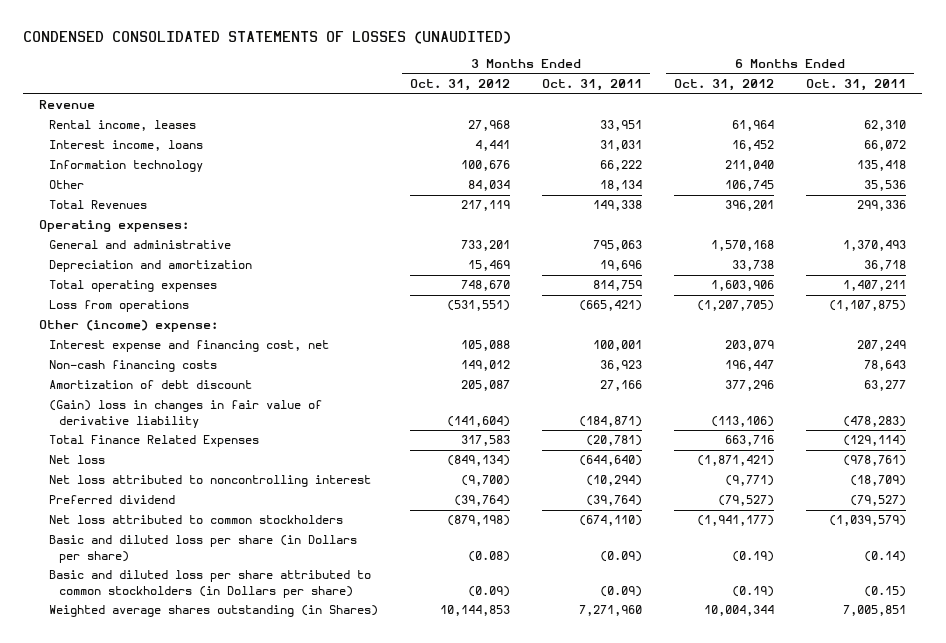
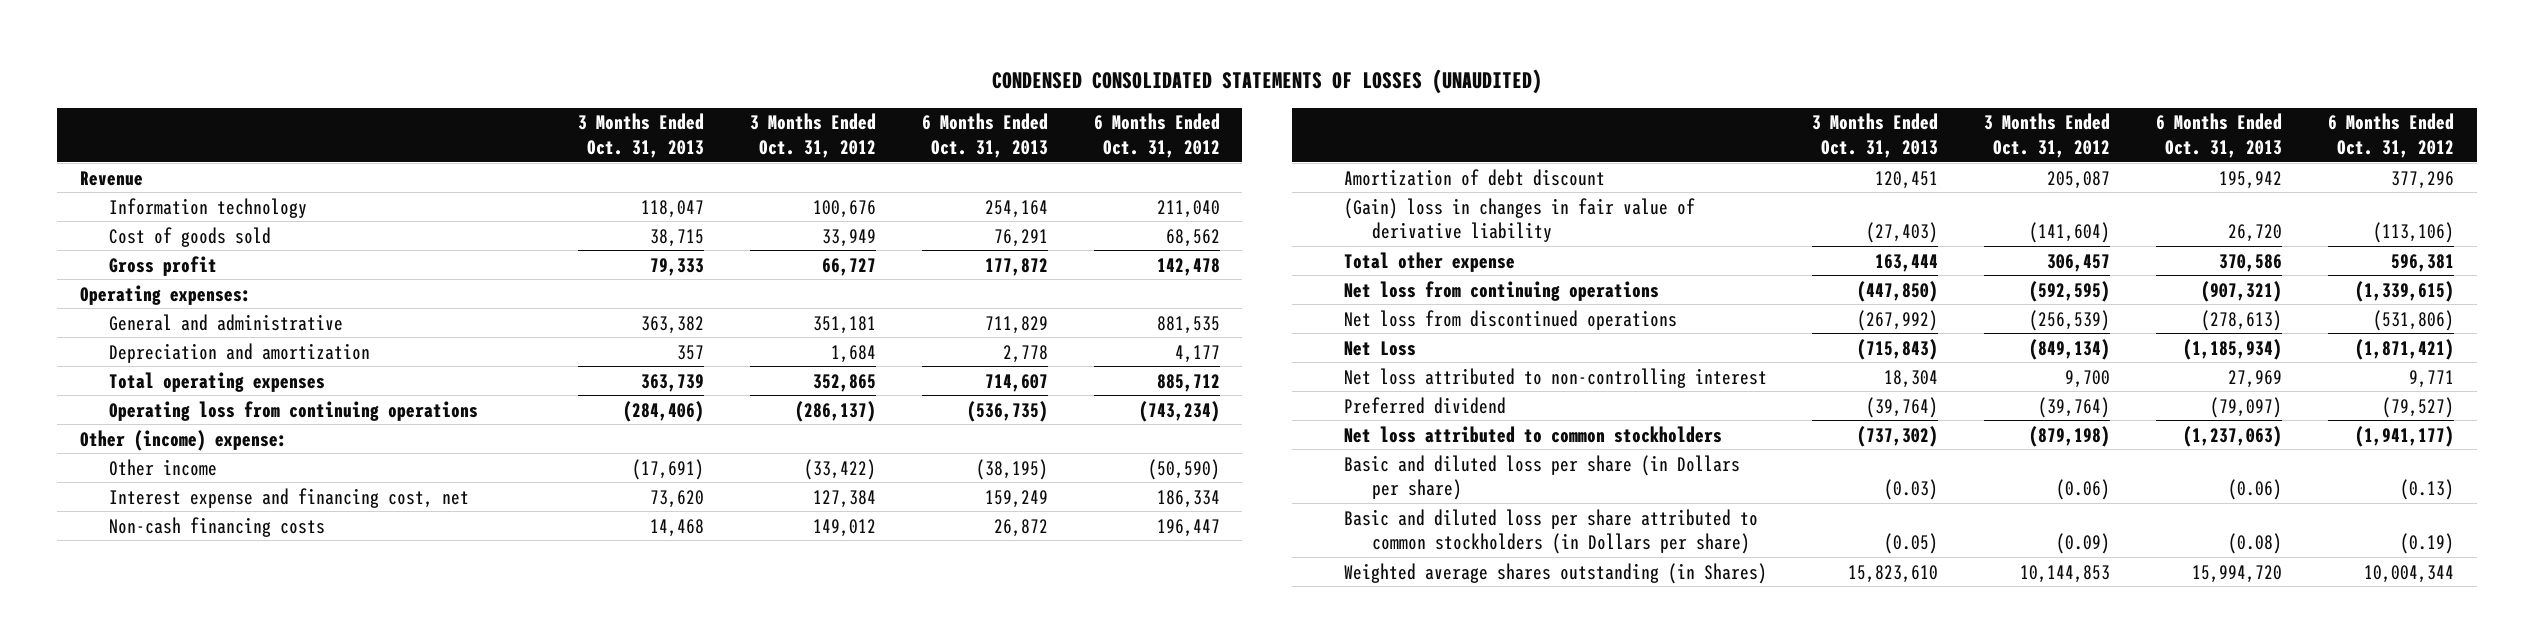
- | 3 Months Ended Oct. 31, 2012 | 3 Months Ended Oct. 31, 2011 | 6 Months Ended Oct. 31, 2012 | 6 Months Ended Oct. 31, 2011
+ | 3 Months Ended Oct. 31, 2013 | 3 Months Ended Oct. 31, 2012 | 6 Months Ended Oct. 31, 2013 | 6 Months Ended Oct. 31, 2012
- Rental income, leases | 27,968 | 33,951 | 61,964 | 62,310
- Interest income, loans | 4,441 | 31,031 | 16,452 | 66,072
- Other | 84,034 | 18,134 | 106,745 | 35,536
- Total Revenues | 217,119 | 149,338 | 396,201 | 299,336
+ Cost of goods sold | 38,715 | 33,949 | 76,291 | 68,562
+ Gross profit | 79,333 | 66,727 | 177,872 | 142,478
- General and administrative | 733,201 | 795,063 | 1,570,168 | 1,370,493
- Depreciation and amortization | 15,469 | 19,696 | 33,738 | 36,718
- Total operating expenses | 748,670 | 814,759 | 1,603,906 | 1,407,211
- Loss from operations | (531,551) | (665,421) | (1,207,705) | (1,107,875)
+ General and administrative | 363,382 | 351,181 | 711,829 | 881,535
+ Depreciation and amortization | 357 | 1,684 | 2,778 | 4,177
+ Total operating expenses | 363,739 | 352,865 | 714,607 | 885,712
+ Operating loss from continuing operations | (284,406) | (286,137) | (536,735) | (743,234)
- Interest expense and financing cost, net | 105,088 | 100,001 | 203,079 | 207,249
+ Other income | (17,691) | (33,422) | (38,195) | (50,590)
+ Interest expense and financing cost, net | 73,620 | 127,384 | 159,249 | 186,334
- Total Finance Related Expenses | 317,583 | (20,781) | 663,716 | (129,114)
- Net loss | (849,134) | (644,640) | (1,871,421) | (978,761)
- Net loss attributed to noncontrolling interest | (9,700) | (10,294) | (9,771) | (18,709)
+ Total other expense | 163,444 | 306,457 | 370,586 | 596,381
+ Net loss from continuing operations | (447,850) | (592,595) | (907,321) | (1,339,615)
+ Net loss from discontinued operations | (267,992) | (256,539) | (278,613) | (531,806)
+ Net Loss | (715,843) | (849,134) | (1,185,934) | (1,871,421)
+ Net loss attributed to non-controlling interest | 18,304 | 9,700 | 27,969 | 9,771
- Basic and diluted loss per share (in Dollars per share) | (0.08) | (0.09) | (0.19) | (0.14)
+ Basic and diluted loss per share (in Dollars per share) | (0.03) | (0.06) | (0.06) | (0.13)

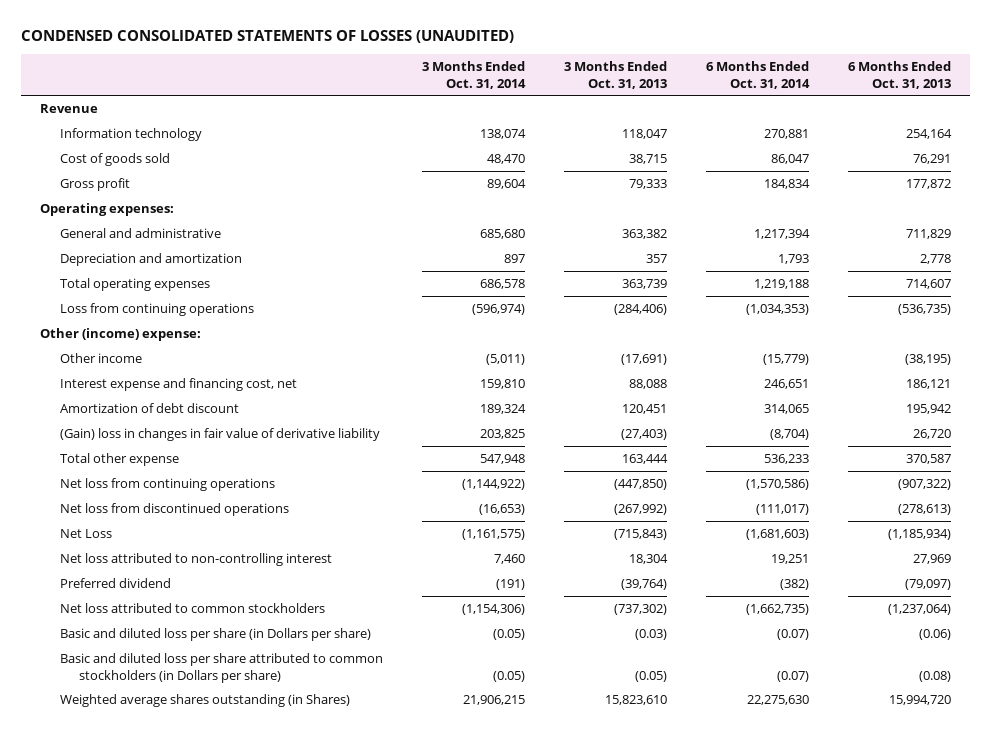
- | 3 Months Ended Oct. 31, 2013 | 3 Months Ended Oct. 31, 2012 | 6 Months Ended Oct. 31, 2013 | 6 Months Ended Oct. 31, 2012
+ | 3 Months Ended Oct. 31, 2014 | 3 Months Ended Oct. 31, 2013 | 6 Months Ended Oct. 31, 2014 | 6 Months Ended Oct. 31, 2013
- Operating loss from continuing operations | (284,406) | (286,137) | (536,735) | (743,234)
+ Loss from continuing operations | (596,974) | (284,406) | (1,034,353) | (536,735)
- Interest expense and financing cost, net | 73,620 | 127,384 | 159,249 | 186,334
- Non-cash financing costs | 14,468 | 149,012 | 26,872 | 196,447
+ Interest expense and financing cost, net | 159,810 | 88,088 | 246,651 | 186,121
- Total other expense | 163,444 | 306,457 | 370,586 | 596,381
- Net loss from continuing operations | (447,850) | (592,595) | (907,321) | (1,339,615)
+ Total other expense | 547,948 | 163,444 | 536,233 | 370,587
+ Net loss from continuing operations | (1,144,922) | (447,850) | (1,570,586) | (907,322)
- Net loss attributed to common stockholders | (737,302) | (879,198) | (1,237,063) | (1,941,177)
+ Net loss attributed to common stockholders | (1,154,306) | (737,302) | (1,662,735) | (1,237,064)

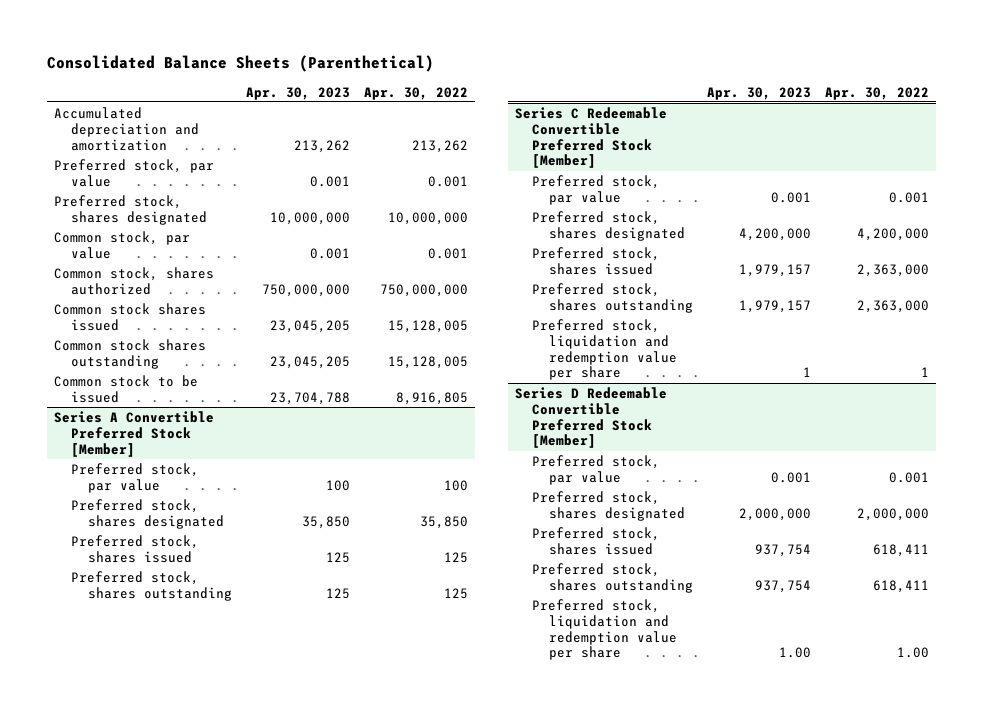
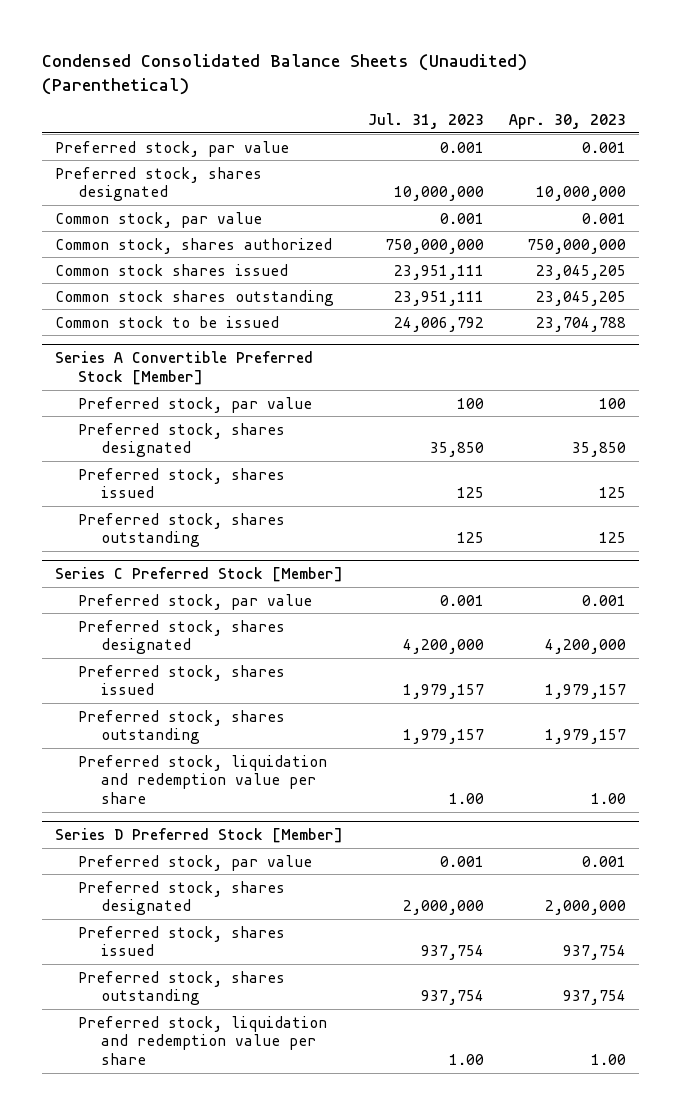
- Consolidated Balance Sheets (Parenthetical)
+ Condensed Consolidated Balance Sheets (Unaudited) (Parenthetical)
- | Apr. 30, 2023 | Apr. 30, 2022
+ | Jul. 31, 2023 | Apr. 30, 2023
- Accumulated depreciation and amortization | 213,262 | 213,262
- Series C Redeemable Convertible Preferred Stock [Member]
+ Series C Preferred Stock [Member]
- Preferred stock, liquidation and redemption value per share | 1 | 1
- Series D Redeemable Convertible Preferred Stock [Member]
+ Preferred stock, liquidation and redemption value per share | 1.00 | 1.00
+ Series D Preferred Stock [Member]

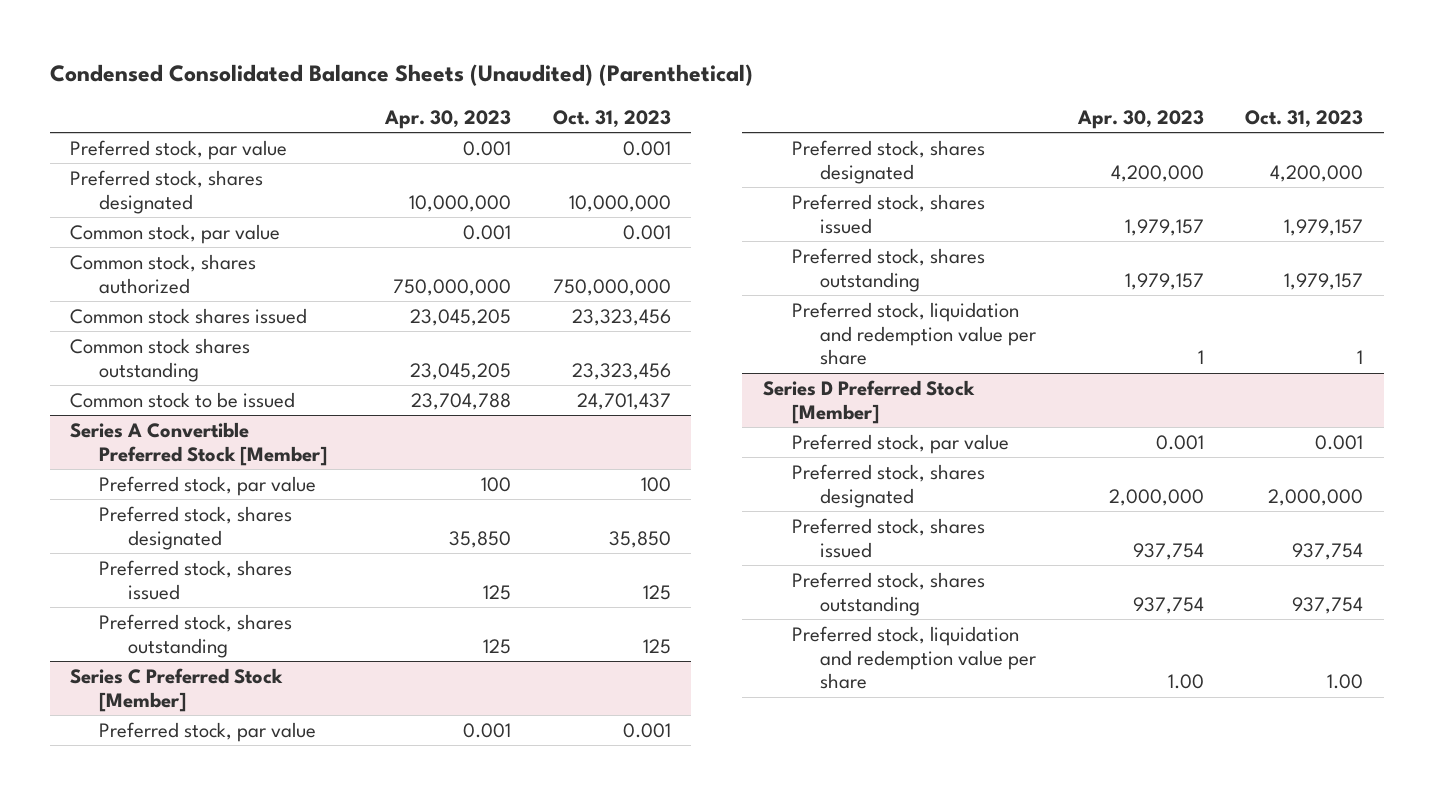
- | Jul. 31, 2023 | Apr. 30, 2023
+ | Apr. 30, 2023 | Oct. 31, 2023
@ Series C Preferred Stock [Member]
- Preferred stock, liquidation and redemption value per share | 1.00 | 1.00
+ Preferred stock, liquidation and redemption value per share | 1 | 1

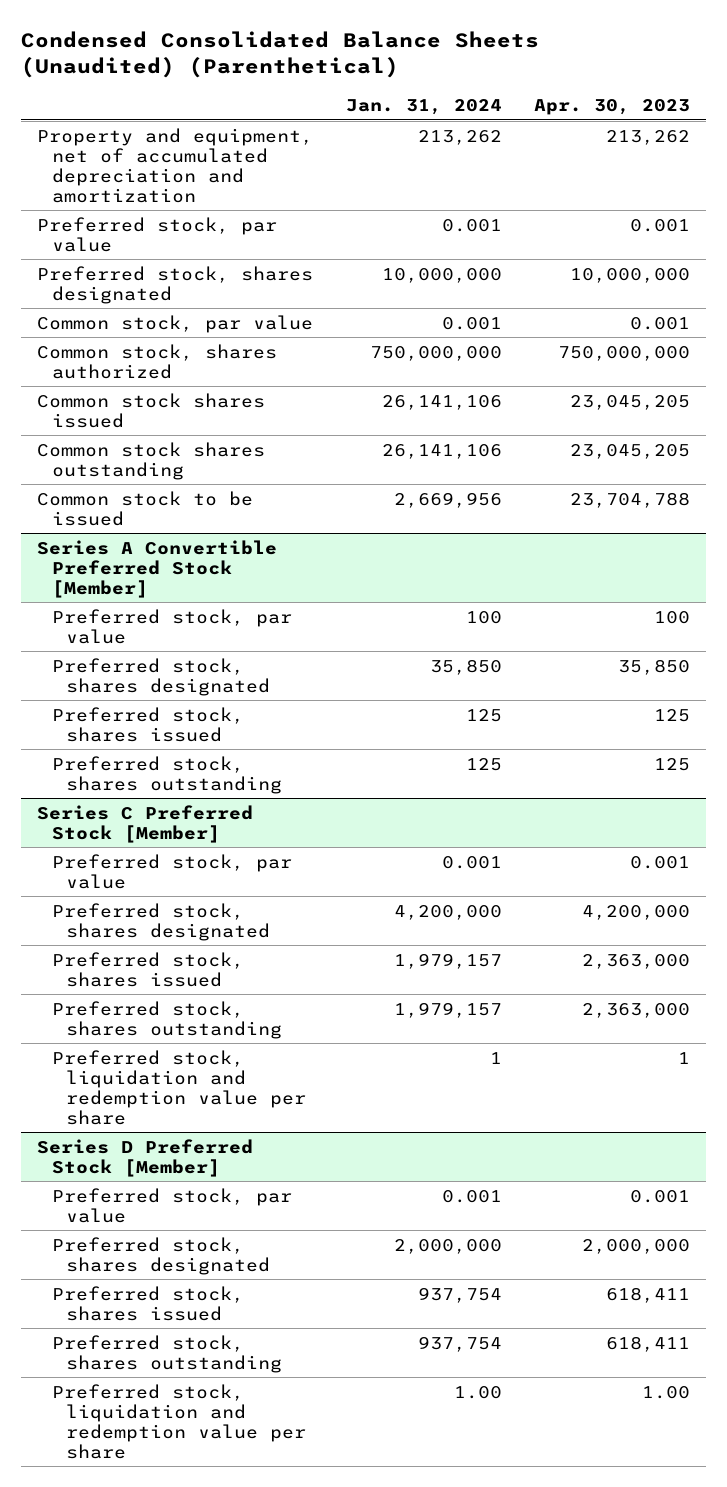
- | Apr. 30, 2023 | Oct. 31, 2023
+ | Jan. 31, 2024 | Apr. 30, 2023
+ Property and equipment, net of accumulated depreciation and amortization | 213,262 | 213,262
@ Series C Preferred Stock [Member]
- Preferred stock, shares issued | 1,979,157 | 1,979,157
- Preferred stock, shares outstanding | 1,979,157 | 1,979,157
+ Preferred stock, shares issued | 1,979,157 | 2,363,000
+ Preferred stock, shares outstanding | 1,979,157 | 2,363,000
@ Series D Preferred Stock [Member]
- Preferred stock, shares issued | 937,754 | 937,754
- Preferred stock, shares outstanding | 937,754 | 937,754
+ Preferred stock, shares issued | 937,754 | 618,411
+ Preferred stock, shares outstanding | 937,754 | 618,411

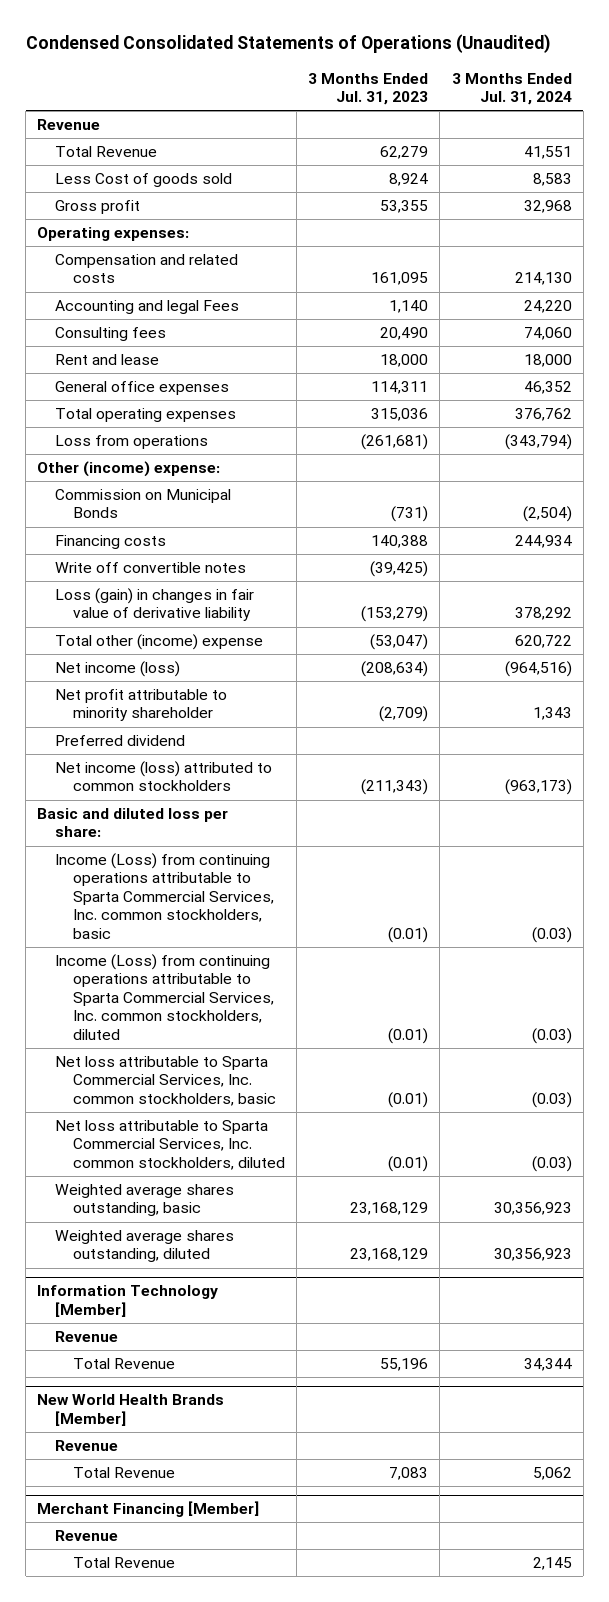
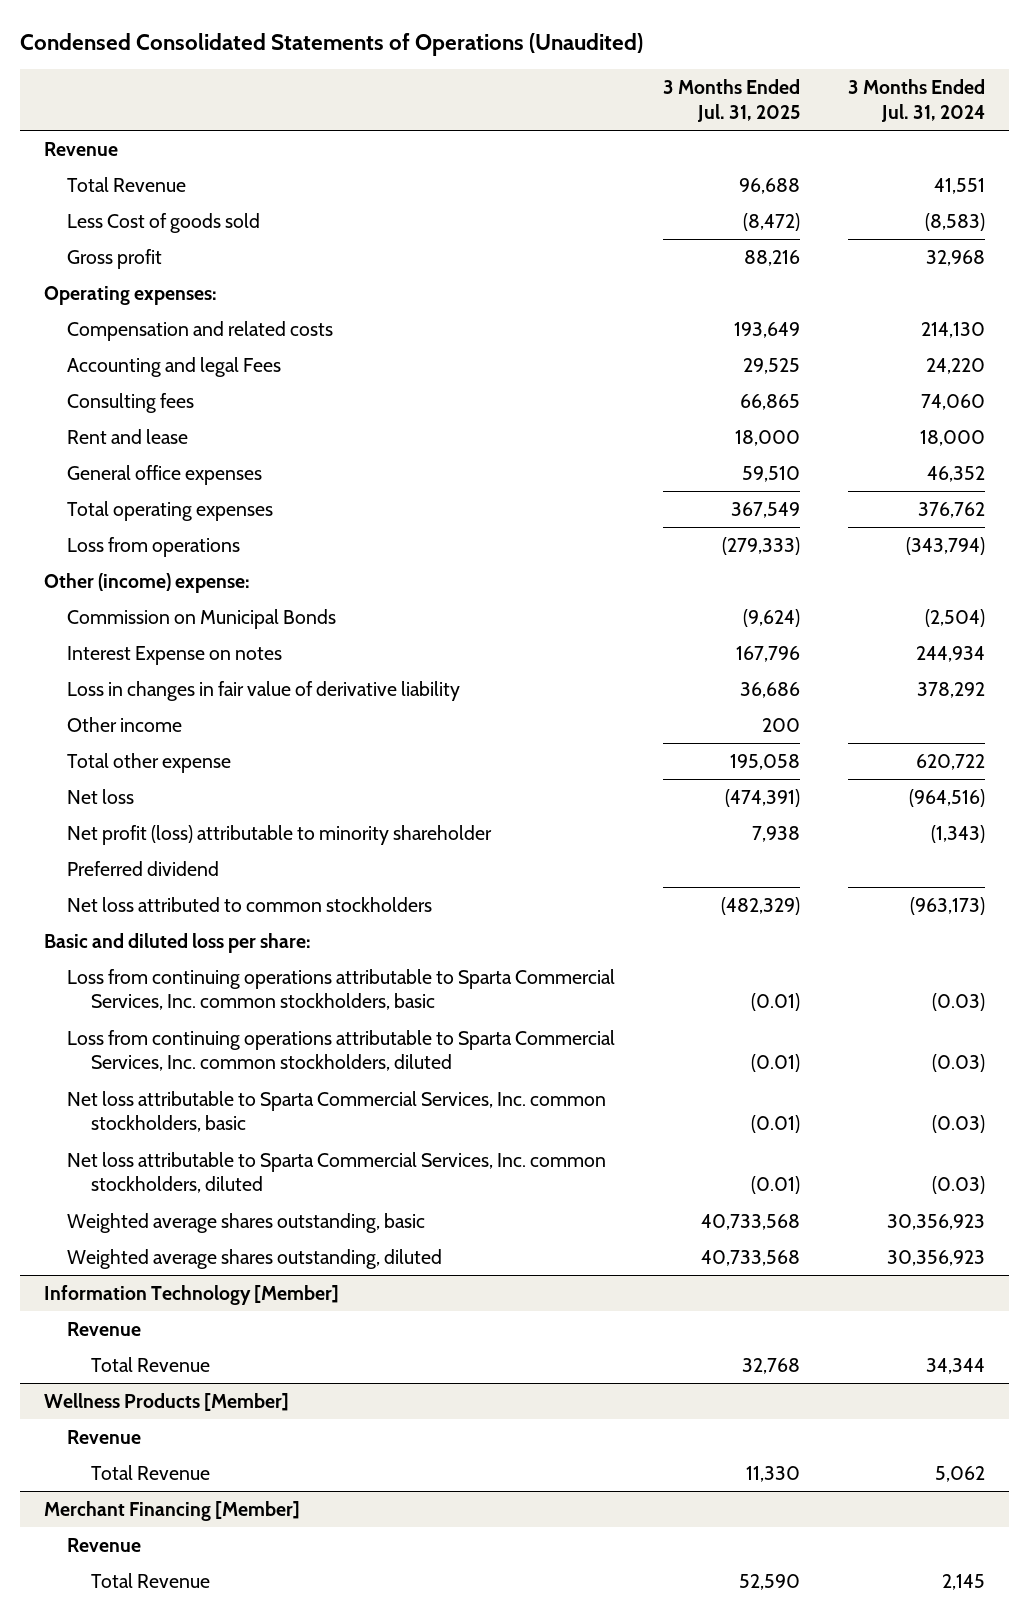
- | 3 Months Ended Jul. 31, 2023 | 3 Months Ended Jul. 31, 2024
+ | 3 Months Ended Jul. 31, 2025 | 3 Months Ended Jul. 31, 2024
- Less Cost of goods sold | 8,924 | 8,583
+ Less Cost of goods sold | (8,472) | (8,583)
- Financing costs | 140,388 | 244,934
- Write off convertible notes | (39,425) |
- Loss (gain) in changes in fair value of derivative liability | (153,279) | 378,292
- Total other (income) expense | (53,047) | 620,722
- Net income (loss) | (208,634) | (964,516)
- Net profit attributable to minority shareholder | (2,709) | 1,343
+ Interest Expense on notes | 167,796 | 244,934
+ Loss in changes in fair value of derivative liability | 36,686 | 378,292
+ Other income | 200 |
+ Total other expense | 195,058 | 620,722
+ Net loss | (474,391) | (964,516)
+ Net profit (loss) attributable to minority shareholder | 7,938 | (1,343)
- Net income (loss) attributed to common stockholders | (211,343) | (963,173)
+ Net loss attributed to common stockholders | (482,329) | (963,173)
- Income (Loss) from continuing operations attributable to Sparta Commercial Services, Inc. common stockholders, basic | (0.01) | (0.03)
- Income (Loss) from continuing operations attributable to Sparta Commercial Services, Inc. common stockholders, diluted | (0.01) | (0.03)
+ Loss from continuing operations attributable to Sparta Commercial Services, Inc. common stockholders, basic | (0.01) | (0.03)
+ Loss from continuing operations attributable to Sparta Commercial Services, Inc. common stockholders, diluted | (0.01) | (0.03)
- New World Health Brands [Member]
+ Wellness Products [Member]

